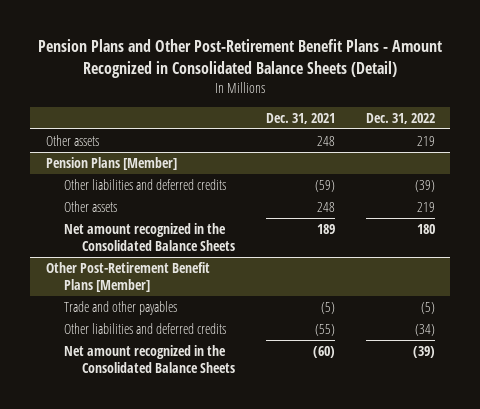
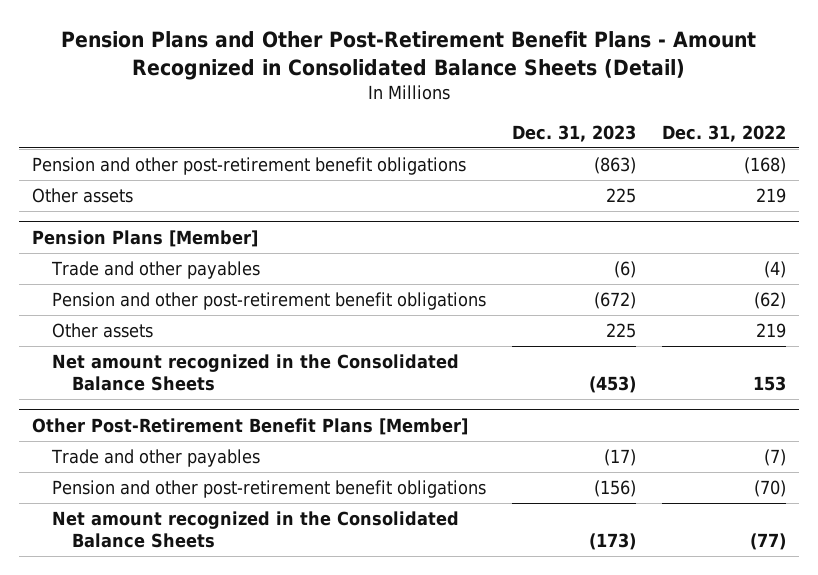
- | Dec. 31, 2021 | Dec. 31, 2022
+ | Dec. 31, 2023 | Dec. 31, 2022
+ Pension and other post-retirement benefit obligations | (863) | (168)
@ Pension Plans [Member]
- Other liabilities and deferred credits | (59) | (39)
+ Trade and other payables | (6) | (4)
+ Pension and other post-retirement benefit obligations | (672) | (62)
- Net amount recognized in the Consolidated Balance Sheets | 189 | 180
+ Net amount recognized in the Consolidated Balance Sheets | (453) | 153
@ Other Post-Retirement Benefit Plans [Member]
- Trade and other payables | (5) | (5)
- Other liabilities and deferred credits | (55) | (34)
- Net amount recognized in the Consolidated Balance Sheets | (60) | (39)
+ Trade and other payables | (17) | (7)
+ Pension and other post-retirement benefit obligations | (156) | (70)
+ Net amount recognized in the Consolidated Balance Sheets | (173) | (77)

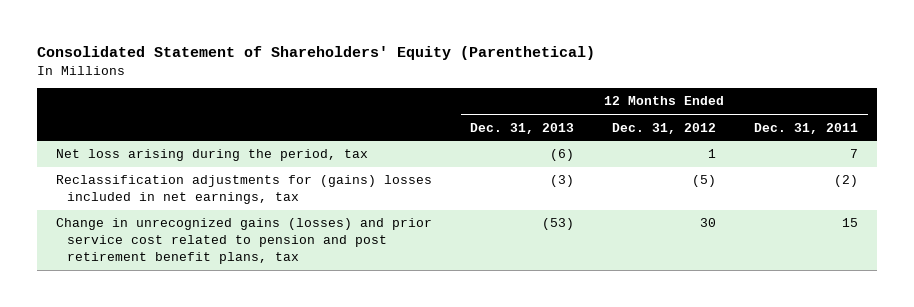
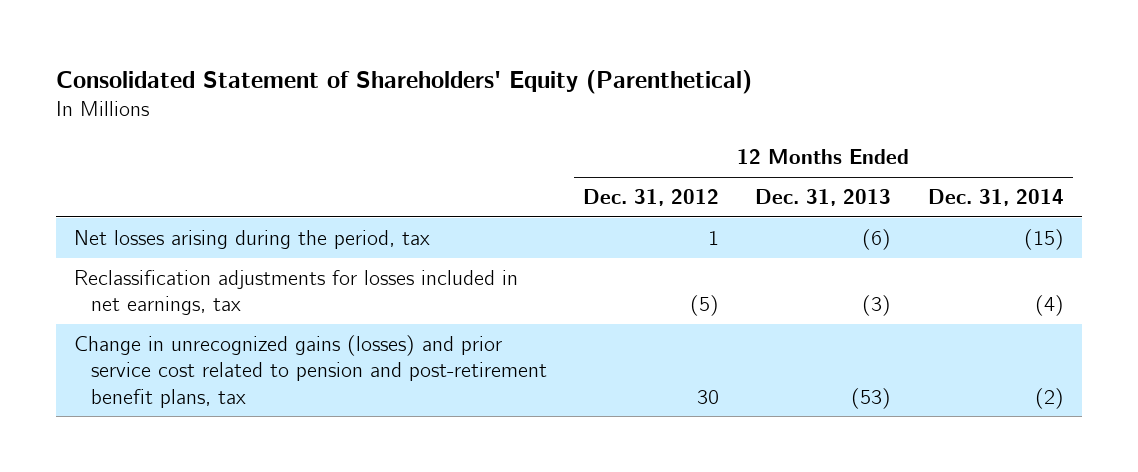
- | 12 Months Ended Dec. 31, 2013 | 12 Months Ended Dec. 31, 2012 | 12 Months Ended Dec. 31, 2011
+ | 12 Months Ended Dec. 31, 2012 | 12 Months Ended Dec. 31, 2013 | 12 Months Ended Dec. 31, 2014
- Net loss arising during the period, tax | (6) | 1 | 7
- Reclassification adjustments for (gains) losses included in net earnings, tax | (3) | (5) | (2)
- Change in unrecognized gains (losses) and prior service cost related to pension and post retirement benefit plans, tax | (53) | 30 | 15
+ Net losses arising during the period, tax | 1 | (6) | (15)
+ Reclassification adjustments for losses included in net earnings, tax | (5) | (3) | (4)
+ Change in unrecognized gains (losses) and prior service cost related to pension and post-retirement benefit plans, tax | 30 | (53) | (2)

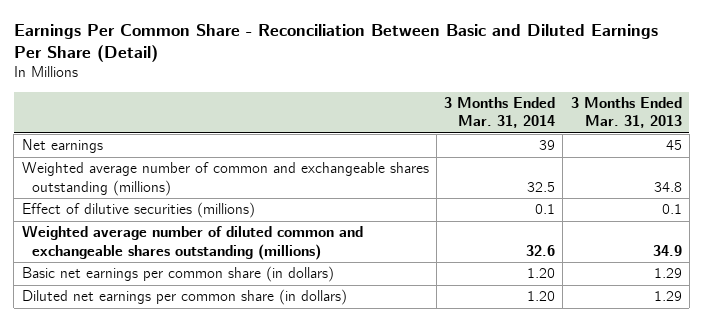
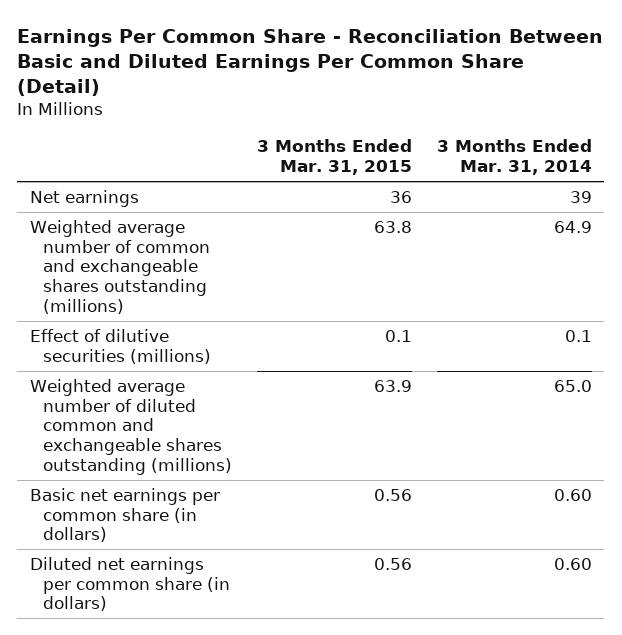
- Earnings Per Common Share - Reconciliation Between Basic and Diluted Earnings Per Share (Detail)
+ Earnings Per Common Share - Reconciliation Between Basic and Diluted Earnings Per Common Share (Detail)
- | 3 Months Ended Mar. 31, 2014 | 3 Months Ended Mar. 31, 2013
+ | 3 Months Ended Mar. 31, 2015 | 3 Months Ended Mar. 31, 2014
- Weighted average number of common and exchangeable shares outstanding (millions) | 32.5 | 34.8
+ Weighted average number of common and exchangeable shares outstanding (millions) | 63.8 | 64.9
- Weighted average number of diluted common and exchangeable shares outstanding (millions) | 32.6 | 34.9
- Basic net earnings per common share (in dollars) | 1.20 | 1.29
- Diluted net earnings per common share (in dollars) | 1.20 | 1.29
+ Weighted average number of diluted common and exchangeable shares outstanding (millions) | 63.9 | 65.0
+ Basic net earnings per common share (in dollars) | 0.56 | 0.60
+ Diluted net earnings per common share (in dollars) | 0.56 | 0.60

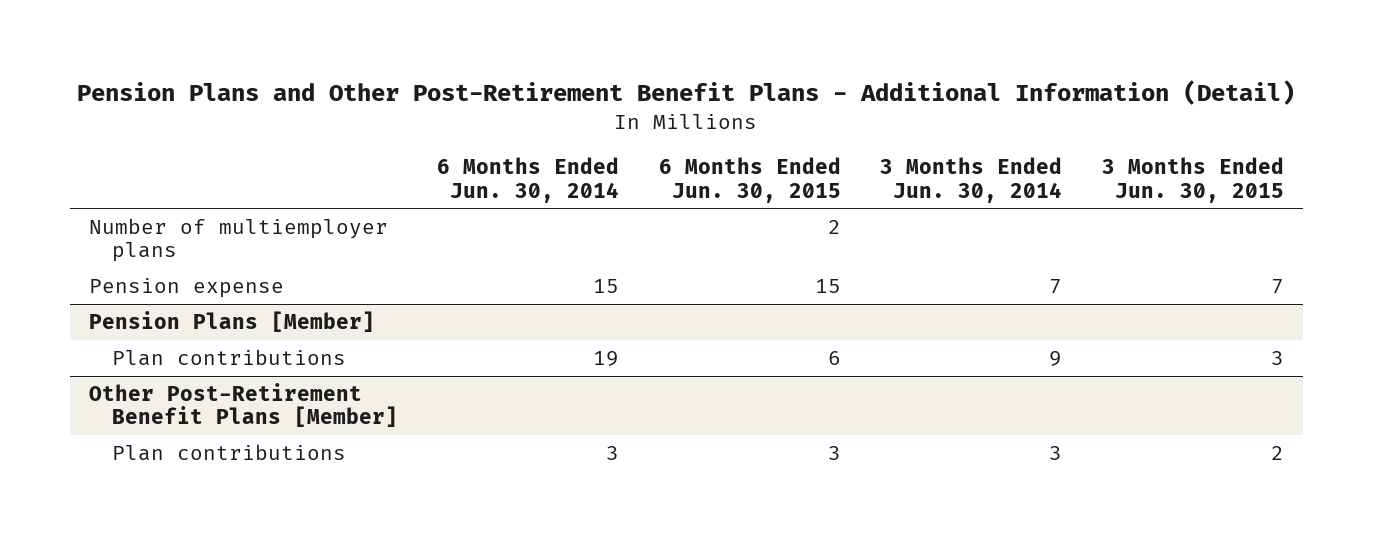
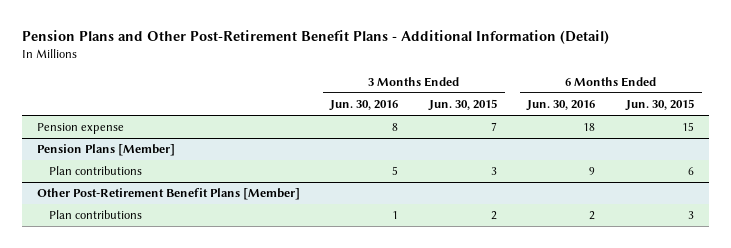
- | 6 Months Ended Jun. 30, 2014 | 6 Months Ended Jun. 30, 2015 | 3 Months Ended Jun. 30, 2014 | 3 Months Ended Jun. 30, 2015
+ | 3 Months Ended Jun. 30, 2016 | 3 Months Ended Jun. 30, 2015 | 6 Months Ended Jun. 30, 2016 | 6 Months Ended Jun. 30, 2015
- Number of multiemployer plans | | 2 | |

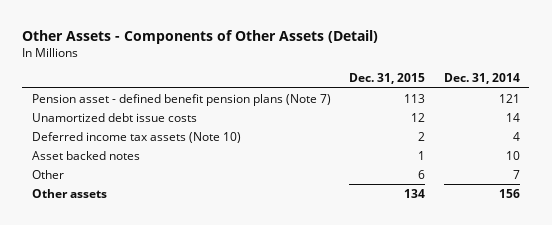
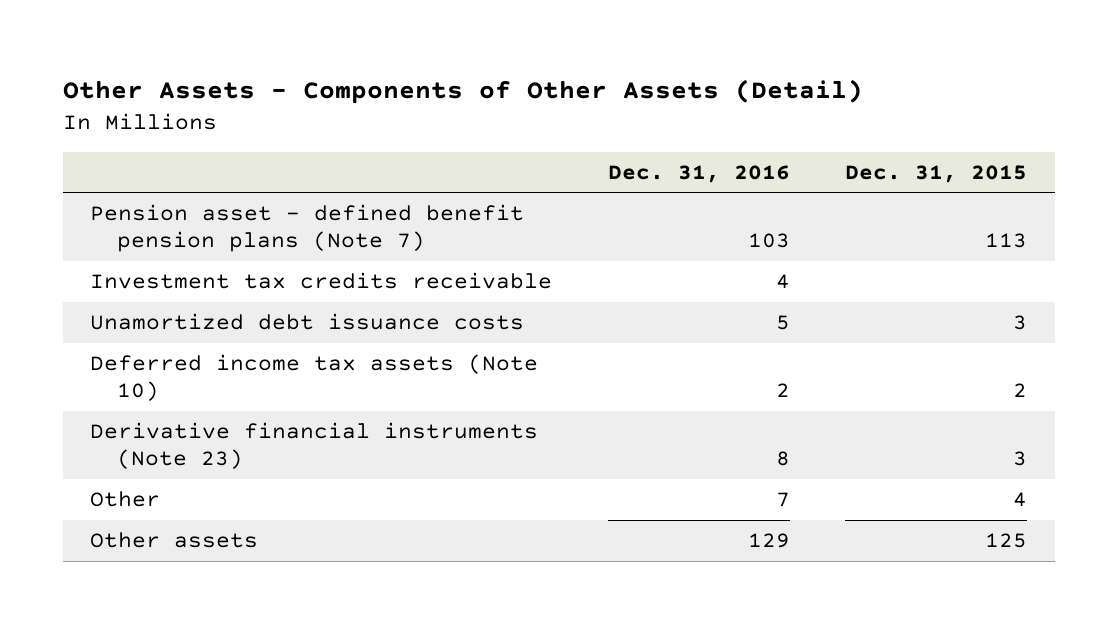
- | Dec. 31, 2015 | Dec. 31, 2014
+ | Dec. 31, 2016 | Dec. 31, 2015
- Unamortized debt issue costs | 12 | 14
+ Investment tax credits receivable | 4 |
+ Unamortized debt issuance costs | 5 | 3
- Asset backed notes | 1 | 10
- Other | 6 | 7
- Other assets | 134 | 156
+ Derivative financial instruments (Note 23) | 8 | 3
+ Other | 7 | 4
+ Other assets | 129 | 125

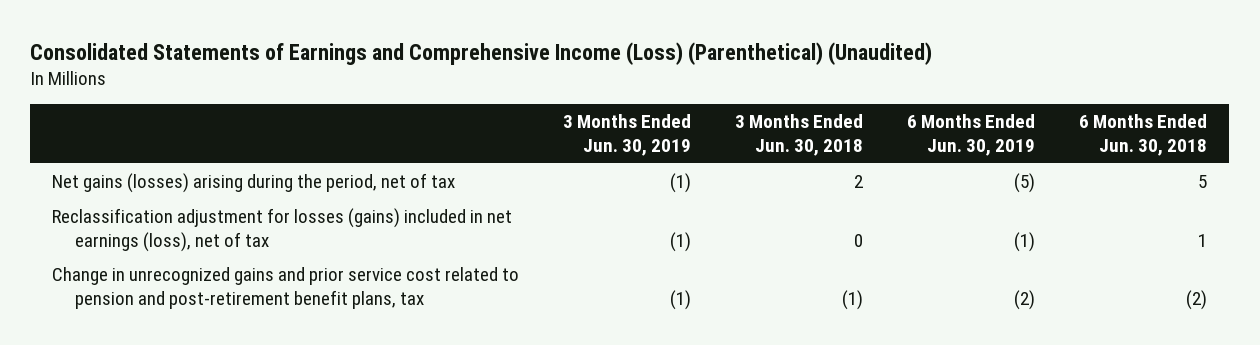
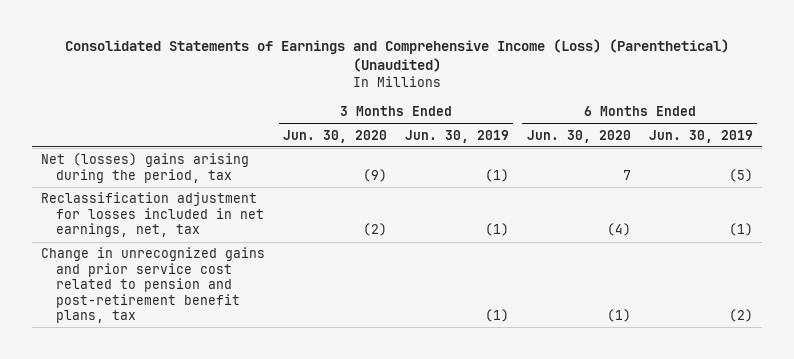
- | 3 Months Ended Jun. 30, 2019 | 3 Months Ended Jun. 30, 2018 | 6 Months Ended Jun. 30, 2019 | 6 Months Ended Jun. 30, 2018
+ | 3 Months Ended Jun. 30, 2020 | 3 Months Ended Jun. 30, 2019 | 6 Months Ended Jun. 30, 2020 | 6 Months Ended Jun. 30, 2019
- Net gains (losses) arising during the period, net of tax | (1) | 2 | (5) | 5
- Reclassification adjustment for losses (gains) included in net earnings (loss), net of tax | (1) | 0 | (1) | 1
+ Net (losses) gains arising during the period, tax | (9) | (1) | 7 | (5)
+ Reclassification adjustment for losses included in net earnings, net, tax | (2) | (1) | (4) | (1)

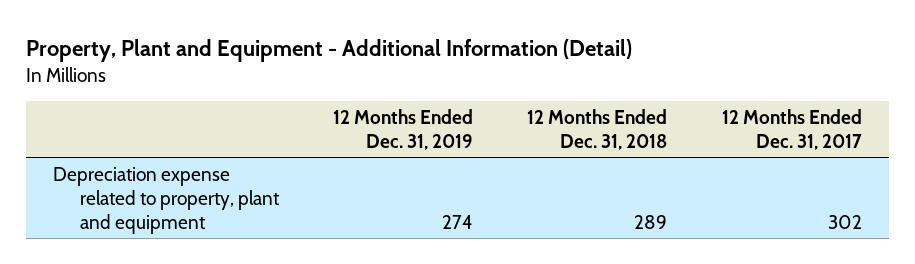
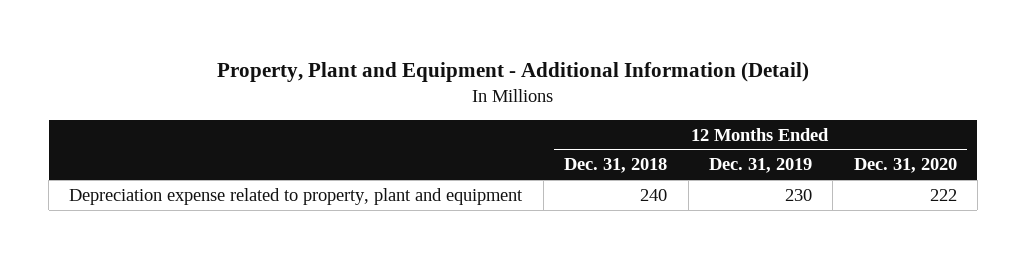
- | 12 Months Ended Dec. 31, 2019 | 12 Months Ended Dec. 31, 2018 | 12 Months Ended Dec. 31, 2017
+ | 12 Months Ended Dec. 31, 2018 | 12 Months Ended Dec. 31, 2019 | 12 Months Ended Dec. 31, 2020
- Depreciation expense related to property, plant and equipment | 274 | 289 | 302
+ Depreciation expense related to property, plant and equipment | 240 | 230 | 222

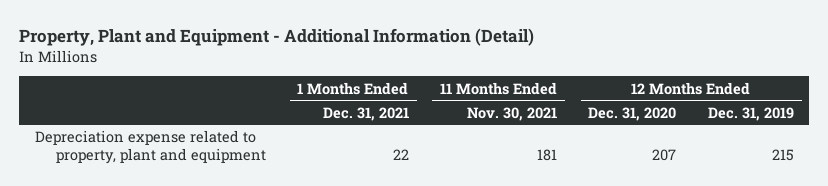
- | 12 Months Ended Dec. 31, 2018 | 12 Months Ended Dec. 31, 2019 | 12 Months Ended Dec. 31, 2020
+ | 1 Months Ended Dec. 31, 2021 | 11 Months Ended Nov. 30, 2021 | 12 Months Ended Dec. 31, 2020 | 12 Months Ended Dec. 31, 2019
- Depreciation expense related to property, plant and equipment | 240 | 230 | 222
+ Depreciation expense related to property, plant and equipment | 22 | 181 | 207 | 215

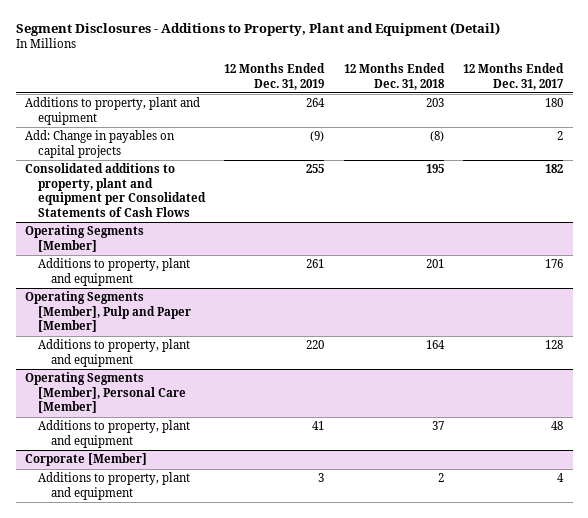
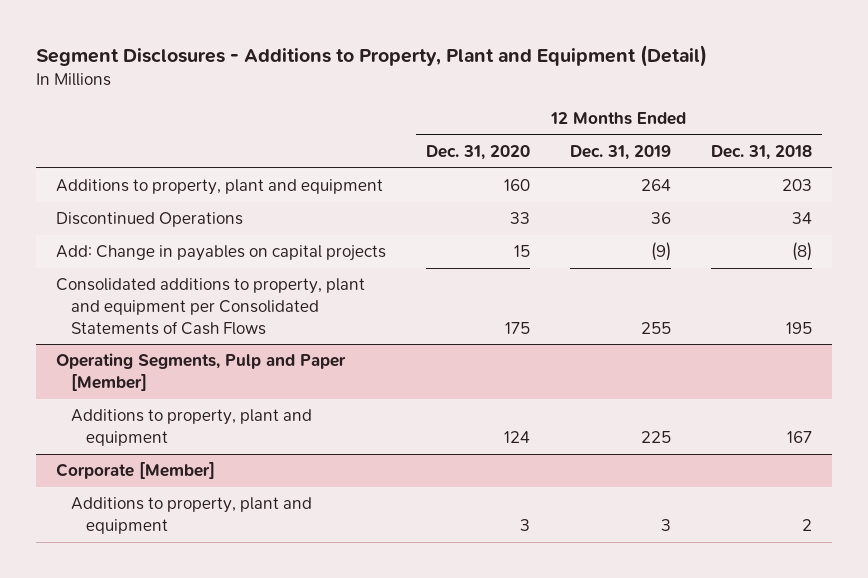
- | 12 Months Ended Dec. 31, 2019 | 12 Months Ended Dec. 31, 2018 | 12 Months Ended Dec. 31, 2017
+ | 12 Months Ended Dec. 31, 2020 | 12 Months Ended Dec. 31, 2019 | 12 Months Ended Dec. 31, 2018
+ Discontinued Operations | 33 | 36 | 34
- Operating Segments [Member]
- Additions to property, plant and equipment | 261 | 201 | 176
- Operating Segments [Member], Pulp and Paper [Member]
- Additions to property, plant and equipment | 220 | 164 | 128
- Operating Segments [Member], Personal Care [Member]
- Additions to property, plant and equipment | 41 | 37 | 48
+ Operating Segments, Pulp and Paper [Member]
+ Additions to property, plant and equipment | 124 | 225 | 167

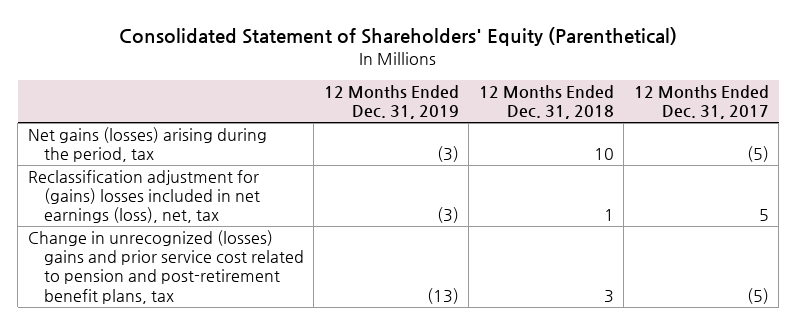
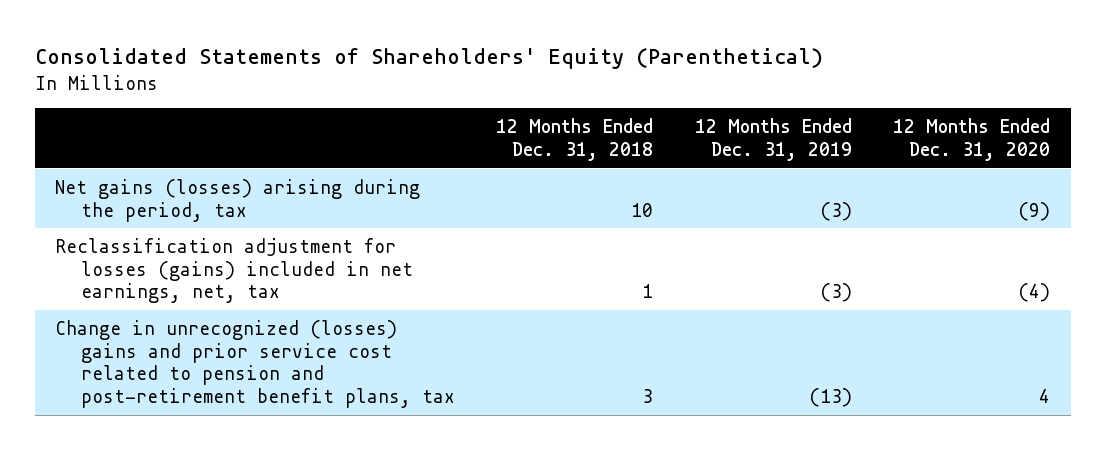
- Consolidated Statement of Shareholders' Equity (Parenthetical)
+ Consolidated Statements of Shareholders' Equity (Parenthetical)
- | 12 Months Ended Dec. 31, 2019 | 12 Months Ended Dec. 31, 2018 | 12 Months Ended Dec. 31, 2017
+ | 12 Months Ended Dec. 31, 2018 | 12 Months Ended Dec. 31, 2019 | 12 Months Ended Dec. 31, 2020
- Reclassification adjustment for (gains) losses included in net earnings (loss), net, tax | (3) | 1 | 5
+ Reclassification adjustment for losses (gains) included in net earnings, net, tax | 1 | (3) | (4)

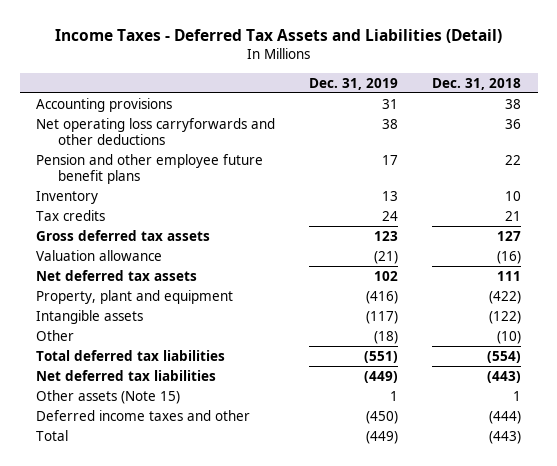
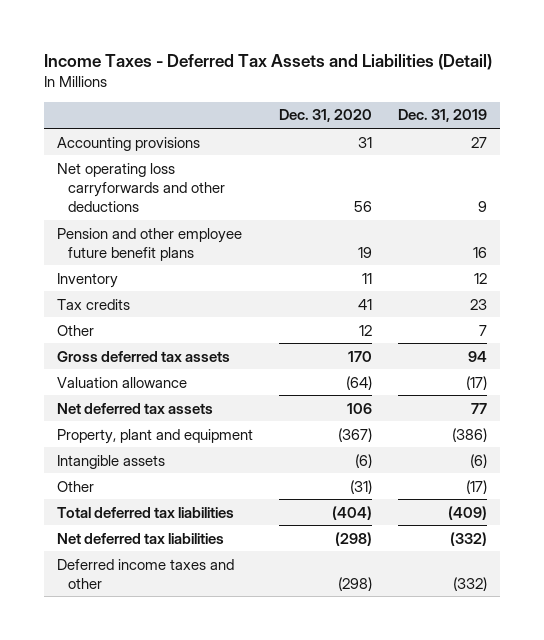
- | Dec. 31, 2019 | Dec. 31, 2018
+ | Dec. 31, 2020 | Dec. 31, 2019
- Accounting provisions | 31 | 38
- Net operating loss carryforwards and other deductions | 38 | 36
- Pension and other employee future benefit plans | 17 | 22
- Inventory | 13 | 10
- Tax credits | 24 | 21
- Gross deferred tax assets | 123 | 127
- Valuation allowance | (21) | (16)
- Net deferred tax assets | 102 | 111
- Property, plant and equipment | (416) | (422)
- Intangible assets | (117) | (122)
- Other | (18) | (10)
- Total deferred tax liabilities | (551) | (554)
- Net deferred tax liabilities | (449) | (443)
- Other assets (Note 15) | 1 | 1
- Deferred income taxes and other | (450) | (444)
- Total | (449) | (443)
+ Accounting provisions | 31 | 27
+ Net operating loss carryforwards and other deductions | 56 | 9
+ Pension and other employee future benefit plans | 19 | 16
+ Inventory | 11 | 12
+ Tax credits | 41 | 23
+ Other | 12 | 7
+ Gross deferred tax assets | 170 | 94
+ Valuation allowance | (64) | (17)
+ Net deferred tax assets | 106 | 77
+ Property, plant and equipment | (367) | (386)
+ Intangible assets | (6) | (6)
+ Other | (31) | (17)
+ Total deferred tax liabilities | (404) | (409)
+ Net deferred tax liabilities | (298) | (332)
+ Deferred income taxes and other | (298) | (332)

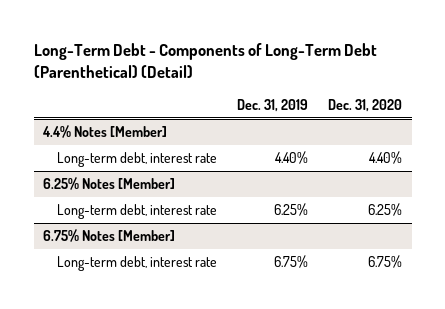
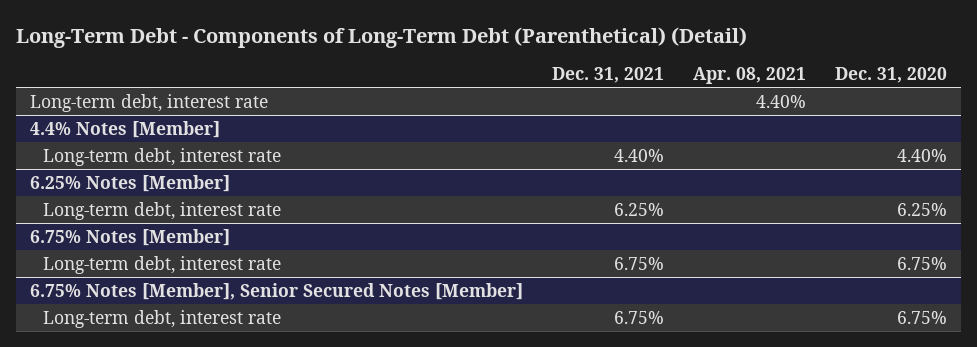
- | Dec. 31, 2019 | Dec. 31, 2020
+ | Dec. 31, 2021 | Apr. 08, 2021 | Dec. 31, 2020
+ Long-term debt, interest rate | | 4.40% |
+ 6.75% Notes [Member], Senior Secured Notes [Member]
+ Long-term debt, interest rate | 6.75% | | 6.75%

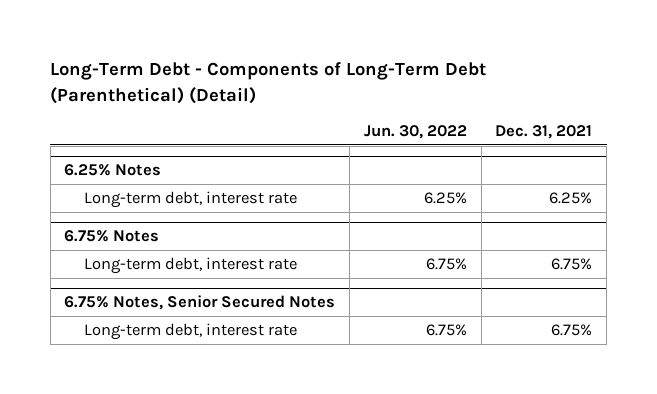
- | Dec. 31, 2021 | Apr. 08, 2021 | Dec. 31, 2020
+ | Jun. 30, 2022 | Dec. 31, 2021
- Long-term debt, interest rate | | 4.40% |
- 4.4% Notes [Member]
- Long-term debt, interest rate | 4.40% | | 4.40%
- 6.25% Notes [Member]
+ 6.25% Notes
- 6.75% Notes [Member]
+ 6.75% Notes
- 6.75% Notes [Member], Senior Secured Notes [Member]
+ 6.75% Notes, Senior Secured Notes

